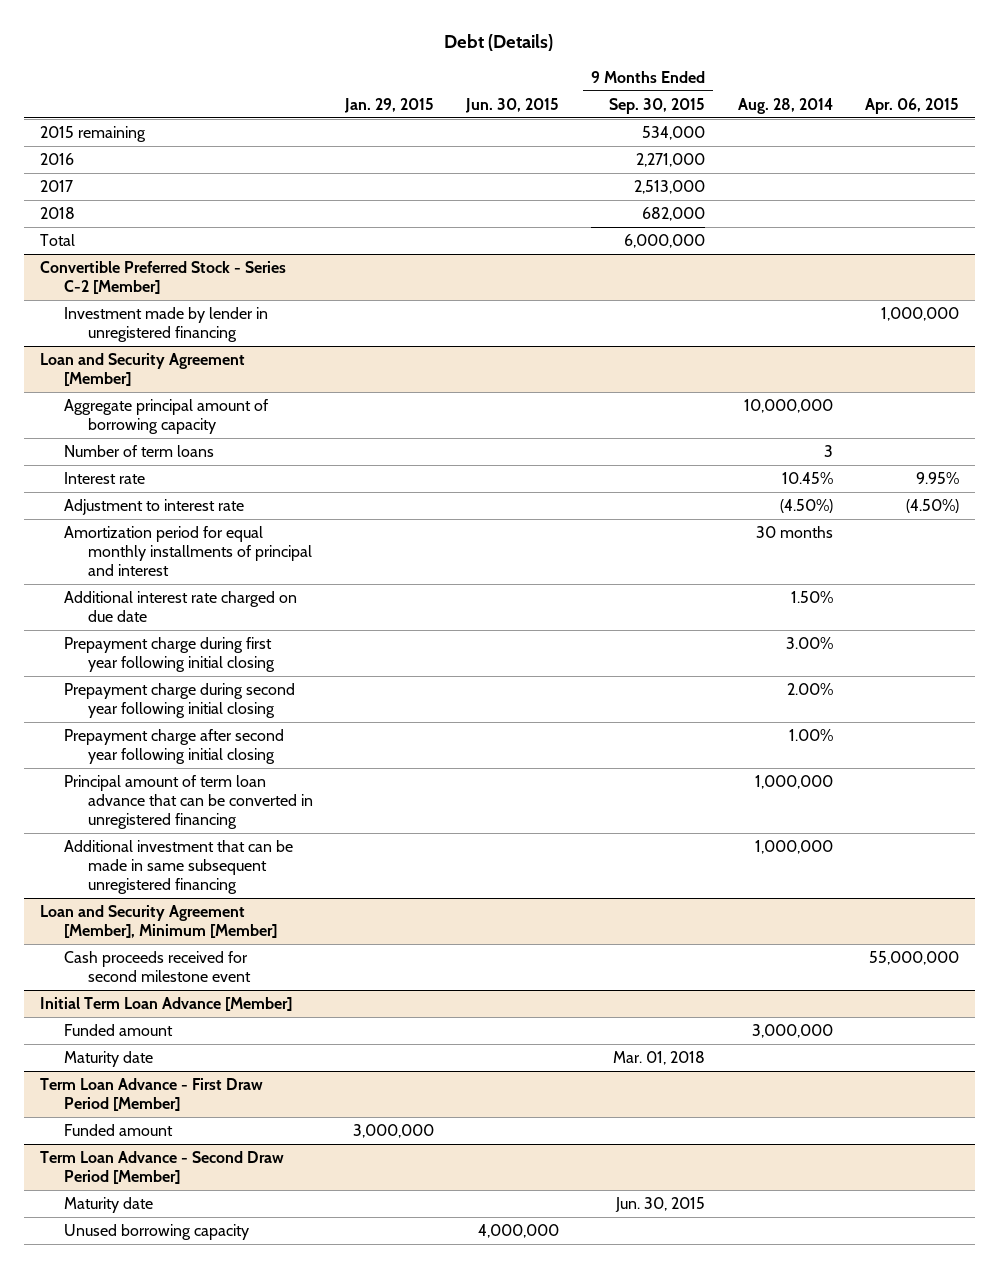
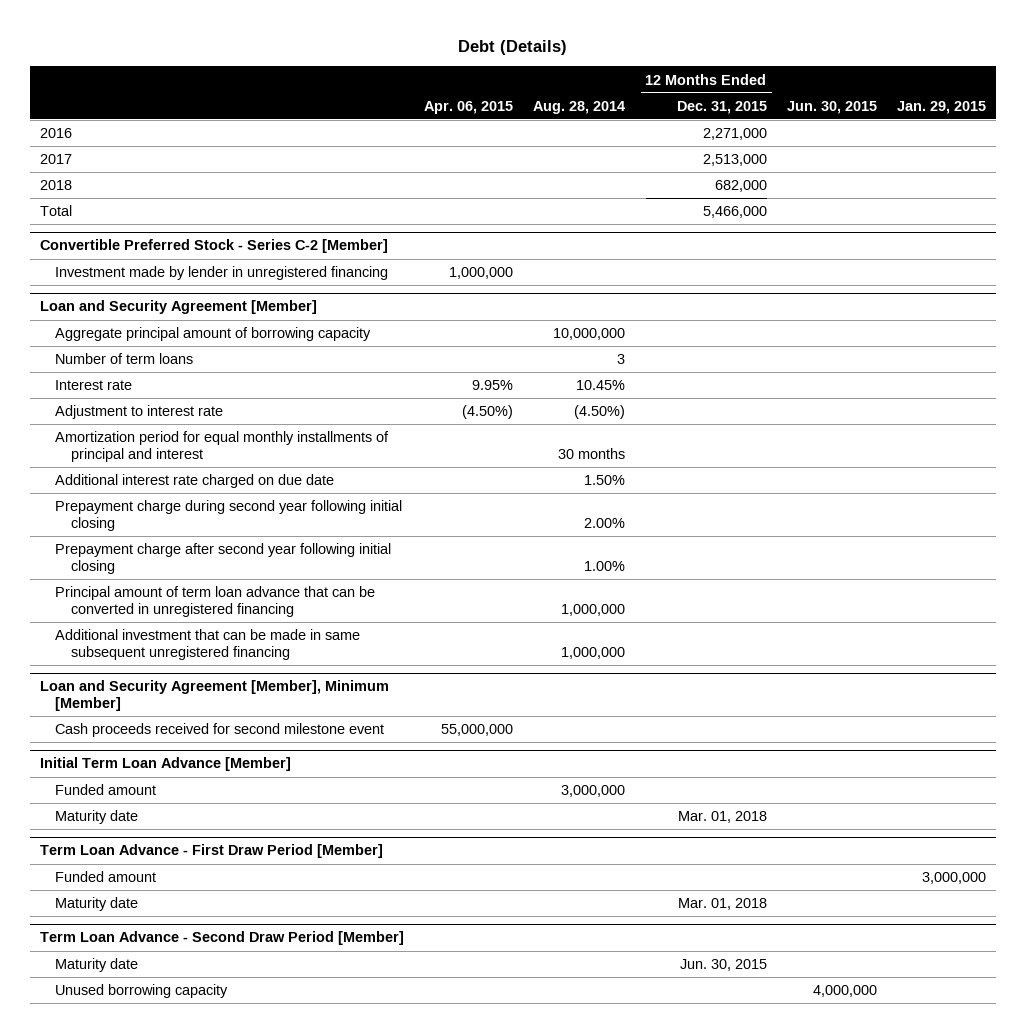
- | Jan. 29, 2015 | Jun. 30, 2015 | 9 Months Ended Sep. 30, 2015 | Aug. 28, 2014 | Apr. 06, 2015
+ | Apr. 06, 2015 | Aug. 28, 2014 | 12 Months Ended Dec. 31, 2015 | Jun. 30, 2015 | Jan. 29, 2015
- 2015 remaining | | | 534,000 | |
@ Loan and Security Agreement [Member]
- Prepayment charge during first year following initial closing | | | | 3.00% |
@ Term Loan Advance - First Draw Period [Member]
+ Maturity date | | | Mar. 01, 2018 | |

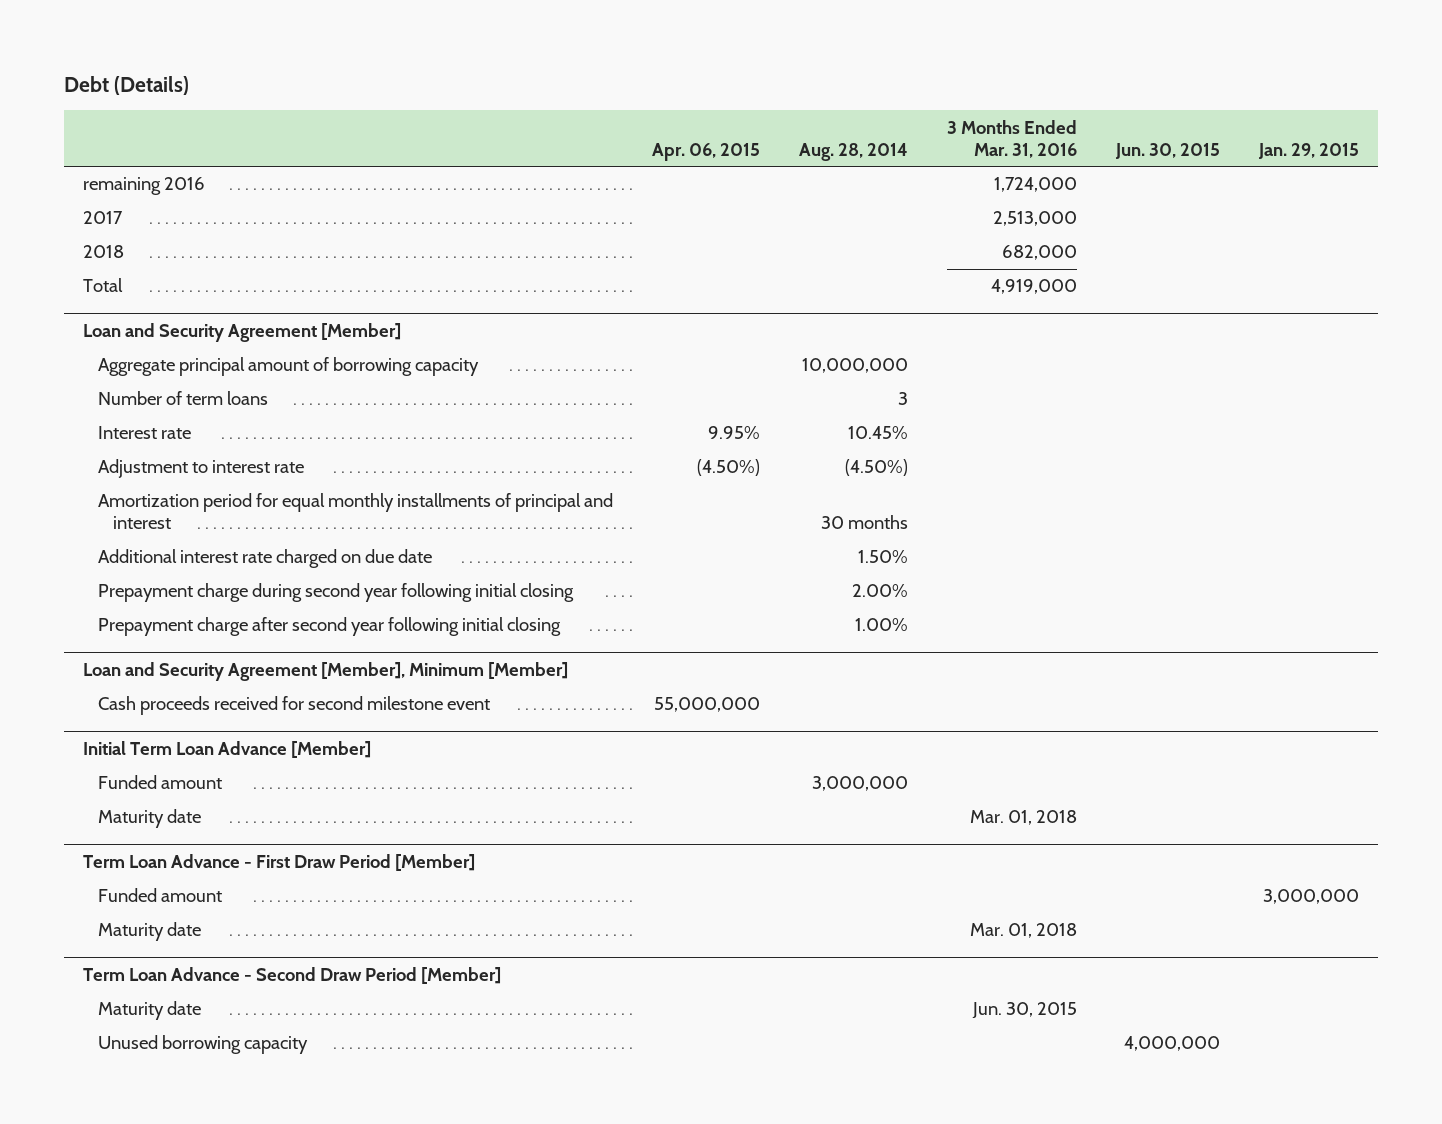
- | Apr. 06, 2015 | Aug. 28, 2014 | 12 Months Ended Dec. 31, 2015 | Jun. 30, 2015 | Jan. 29, 2015
+ | Apr. 06, 2015 | Aug. 28, 2014 | 3 Months Ended Mar. 31, 2016 | Jun. 30, 2015 | Jan. 29, 2015
- 2016 | | | 2,271,000 | |
+ remaining 2016 | | | 1,724,000 | |
- Convertible Preferred Stock - Series C-2 [Member]
- Investment made by lender in unregistered financing | 1,000,000 | | | |
@ Loan and Security Agreement [Member]
- Principal amount of term loan advance that can be converted in unregistered financing | | 1,000,000 | | |
- Additional investment that can be made in same subsequent unregistered financing | | 1,000,000 | | |

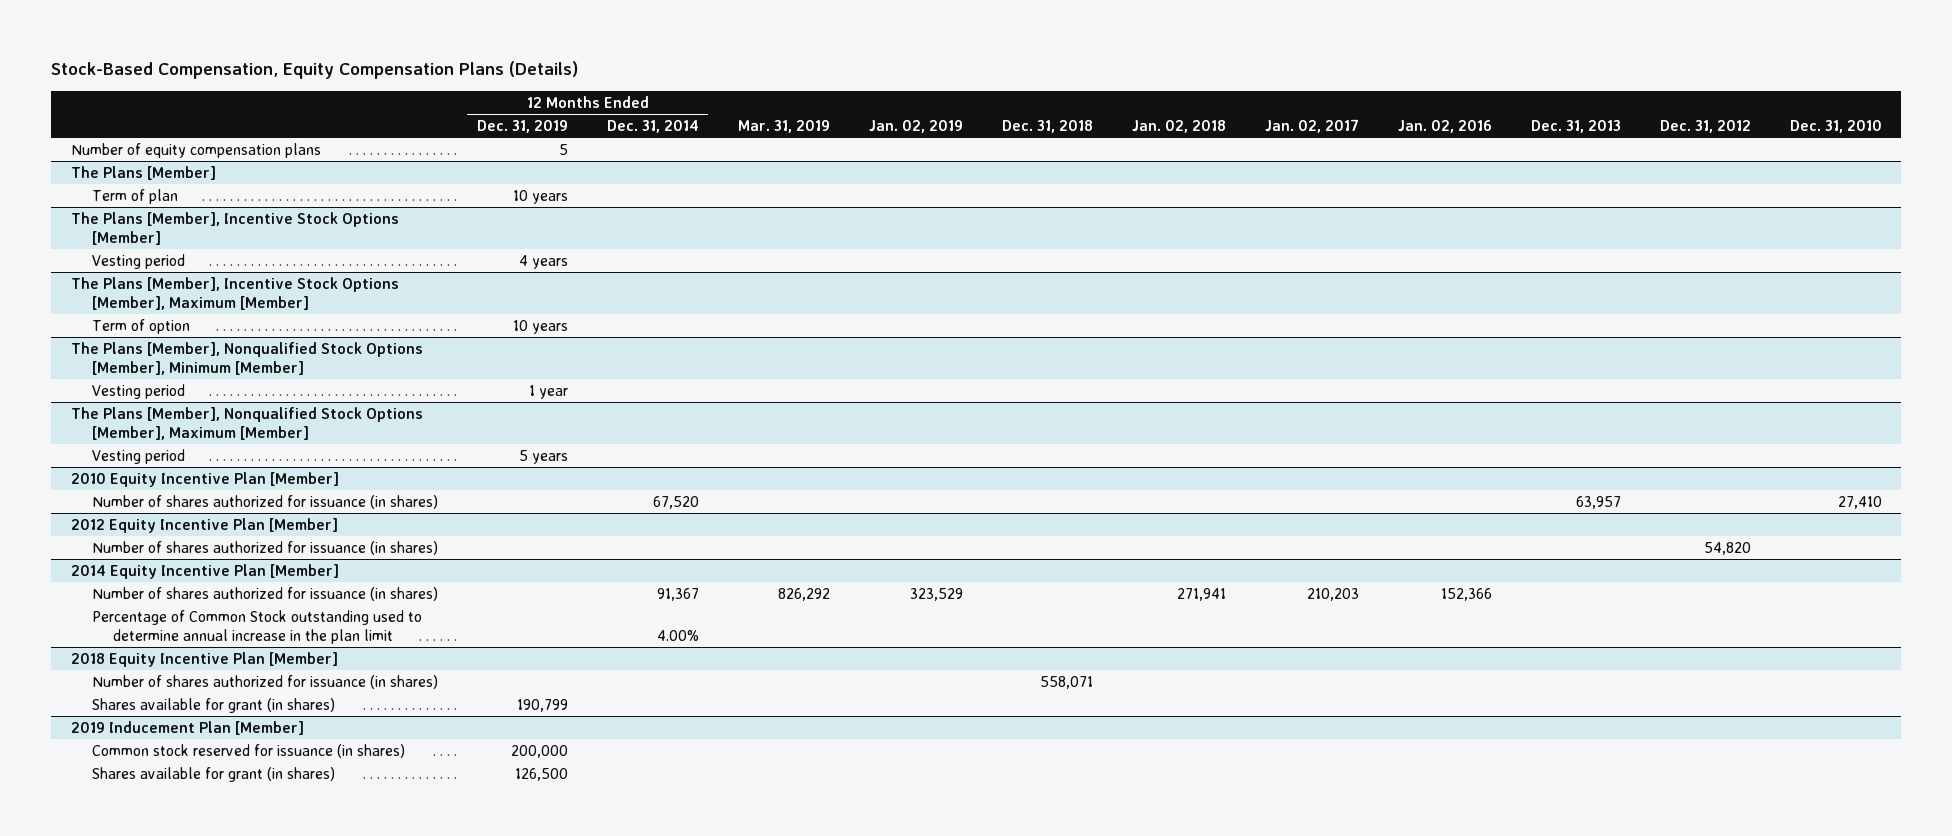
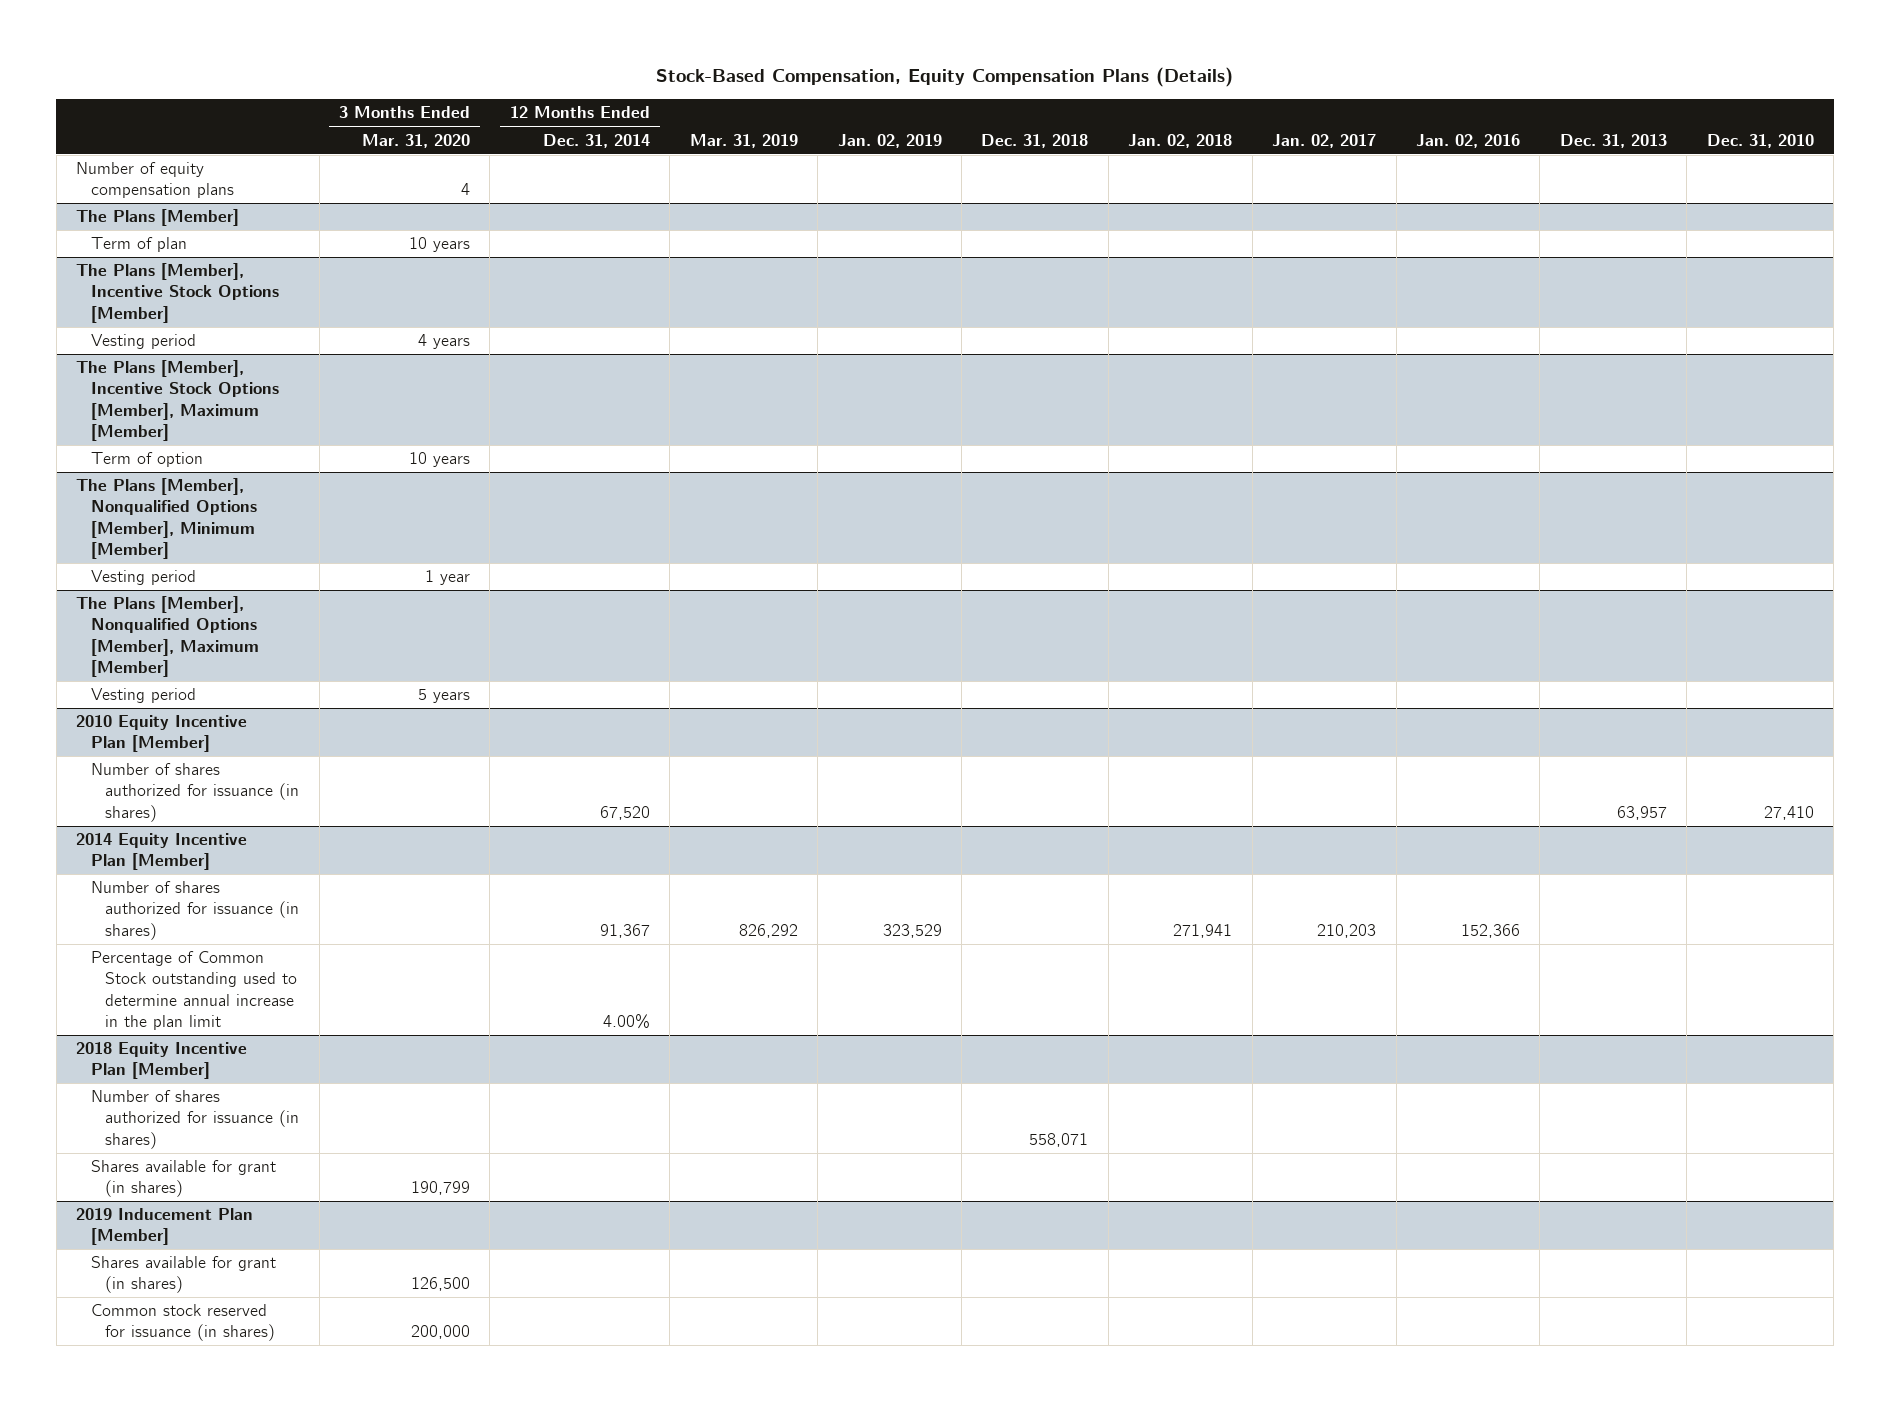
- | 12 Months Ended Dec. 31, 2019 | 12 Months Ended Dec. 31, 2014 | Mar. 31, 2019 | Jan. 02, 2019 | Dec. 31, 2018 | Jan. 02, 2018 | Jan. 02, 2017 | Jan. 02, 2016 | Dec. 31, 2013 | Dec. 31, 2012 | Dec. 31, 2010
+ | 3 Months Ended Mar. 31, 2020 | 12 Months Ended Dec. 31, 2014 | Mar. 31, 2019 | Jan. 02, 2019 | Dec. 31, 2018 | Jan. 02, 2018 | Jan. 02, 2017 | Jan. 02, 2016 | Dec. 31, 2013 | Dec. 31, 2010
- The Plans [Member], Nonqualified Stock Options [Member], Minimum [Member]
+ The Plans [Member], Nonqualified Options [Member], Minimum [Member]
- The Plans [Member], Nonqualified Stock Options [Member], Maximum [Member]
+ The Plans [Member], Nonqualified Options [Member], Maximum [Member]
- 2012 Equity Incentive Plan [Member]
- Number of shares authorized for issuance (in shares) | | | | | | | | | | 54,820 |
@ 2019 Inducement Plan [Member]
moved down: Common stock reserved for issuance (in shares) | 200,000 | | | | | | | | |

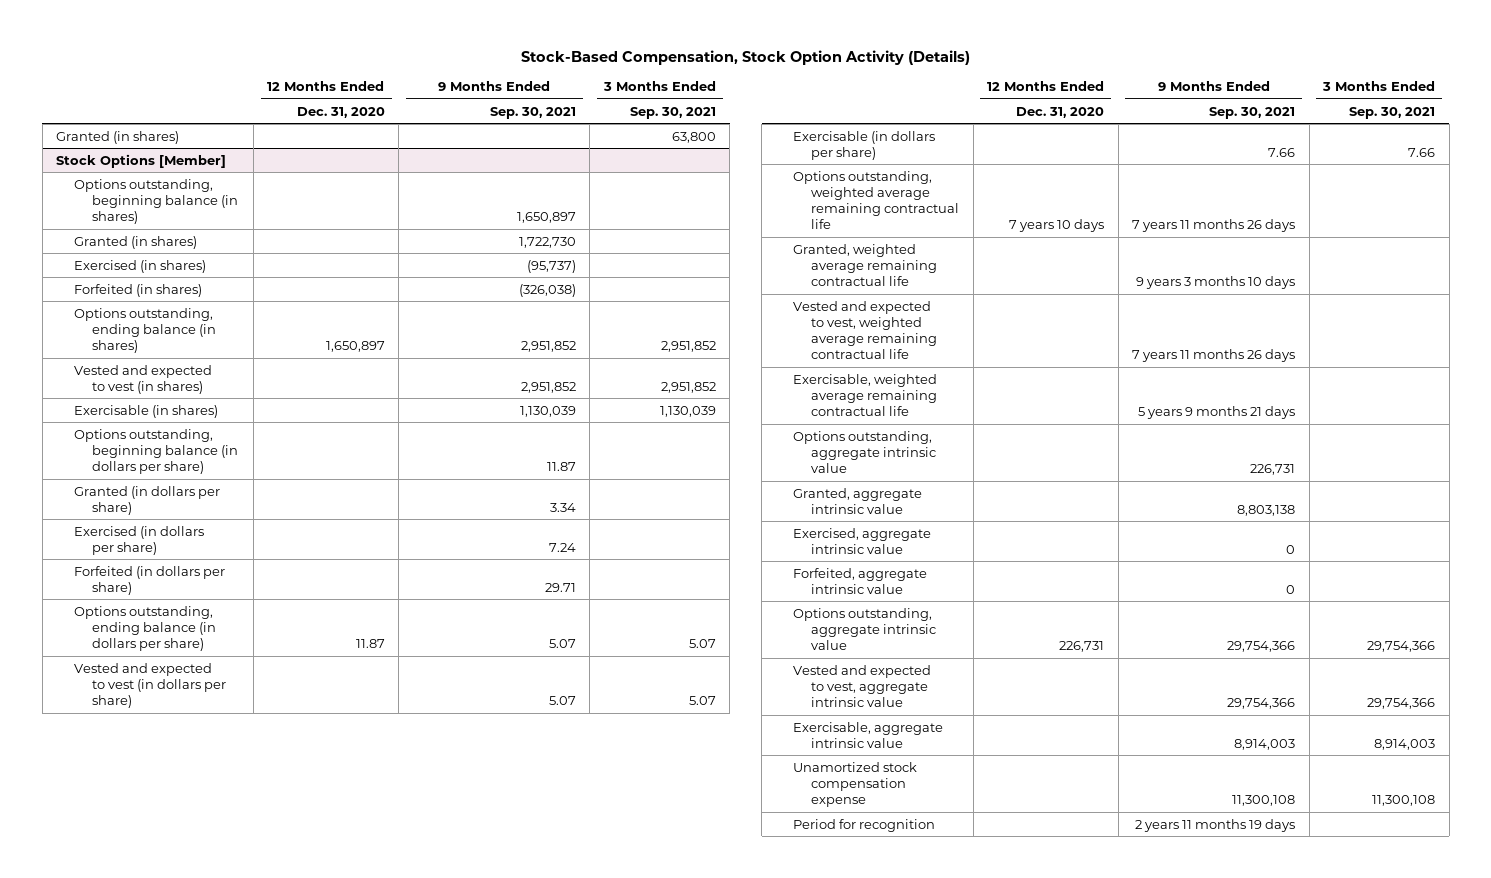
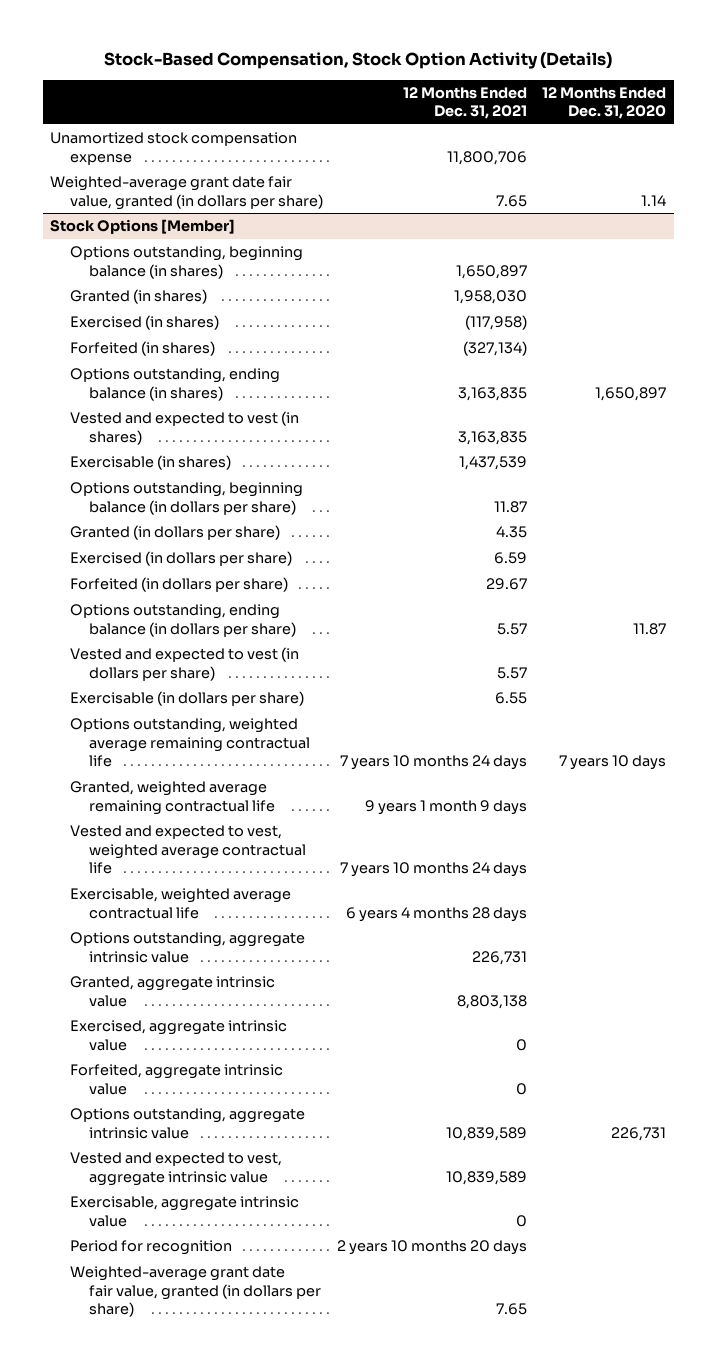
- | 12 Months Ended Dec. 31, 2020 | 9 Months Ended Sep. 30, 2021 | 3 Months Ended Sep. 30, 2021
+ | 12 Months Ended Dec. 31, 2021 | 12 Months Ended Dec. 31, 2020
- Granted (in shares) | | | 63,800
+ Unamortized stock compensation expense | 11,800,706 |
+ Weighted-average grant date fair value, granted (in dollars per share) | 7.65 | 1.14
@ Stock Options [Member]
- Vested and expected to vest, weighted average remaining contractual life | | 7 years 11 months 26 days |
- Exercisable, weighted average remaining contractual life | | 5 years 9 months 21 days |
+ Vested and expected to vest, weighted average contractual life | 7 years 10 months 24 days |
+ Exercisable, weighted average contractual life | 6 years 4 months 28 days |
- Unamortized stock compensation expense | | 11,300,108 | 11,300,108
+ Weighted-average grant date fair value, granted (in dollars per share) | 7.65 |

